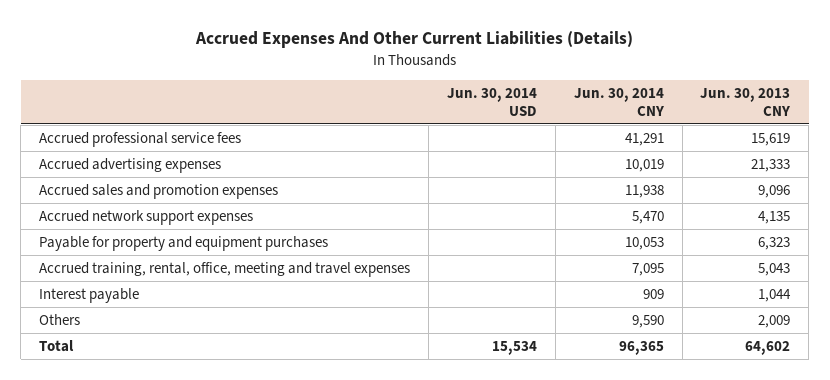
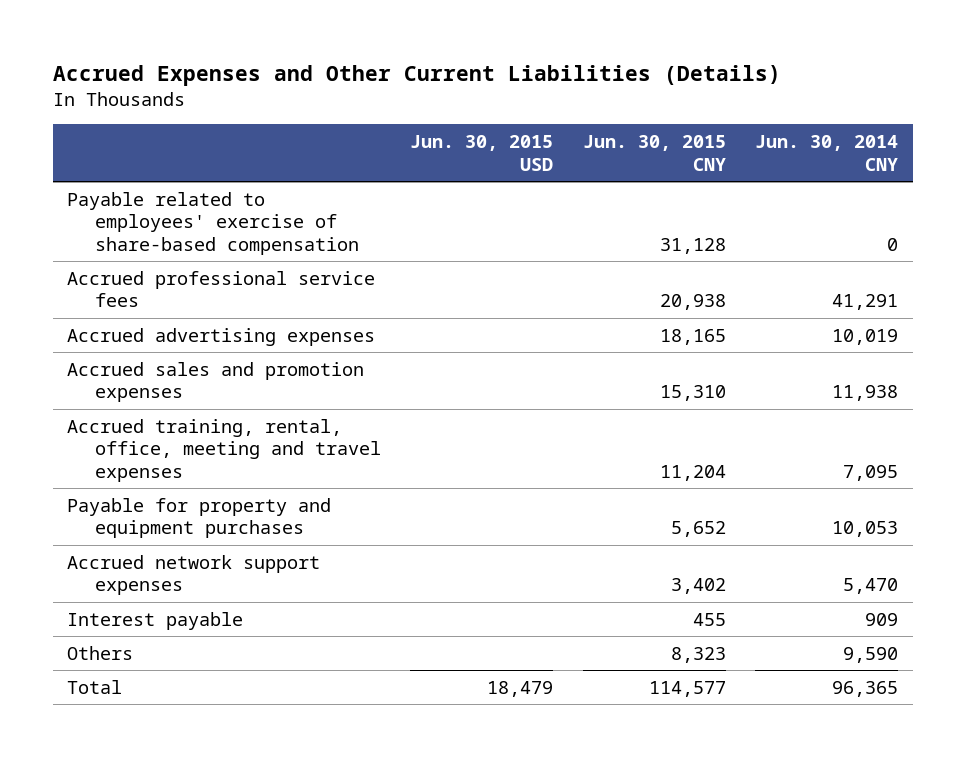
- Accrued Expenses And Other Current Liabilities (Details)
+ Accrued Expenses and Other Current Liabilities (Details)
- | Jun. 30, 2014 USD | Jun. 30, 2014 CNY | Jun. 30, 2013 CNY
+ | Jun. 30, 2015 USD | Jun. 30, 2015 CNY | Jun. 30, 2014 CNY
+ Payable related to employees' exercise of share-based compensation | | 31,128 | 0
moved down: Payable for property and equipment purchases | | 5,652 | 10,053
moved down: Accrued network support expenses | | 3,402 | 5,470

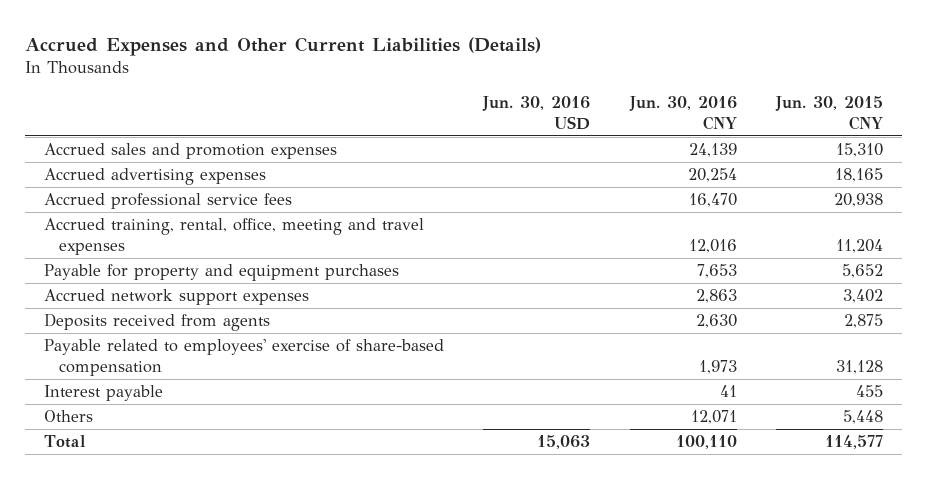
- | Jun. 30, 2015 USD | Jun. 30, 2015 CNY | Jun. 30, 2014 CNY
+ | Jun. 30, 2016 USD | Jun. 30, 2016 CNY | Jun. 30, 2015 CNY
moved down: Accrued advertising expenses | | 20,254 | 18,165
moved down: Accrued professional service fees | | 16,470 | 20,938
+ Deposits received from agents | | 2,630 | 2,875
moved down: Payable related to employees' exercise of share-based compensation | | 1,973 | 31,128
- Others | | 8,323 | 9,590
+ Others | | 12,071 | 5,448

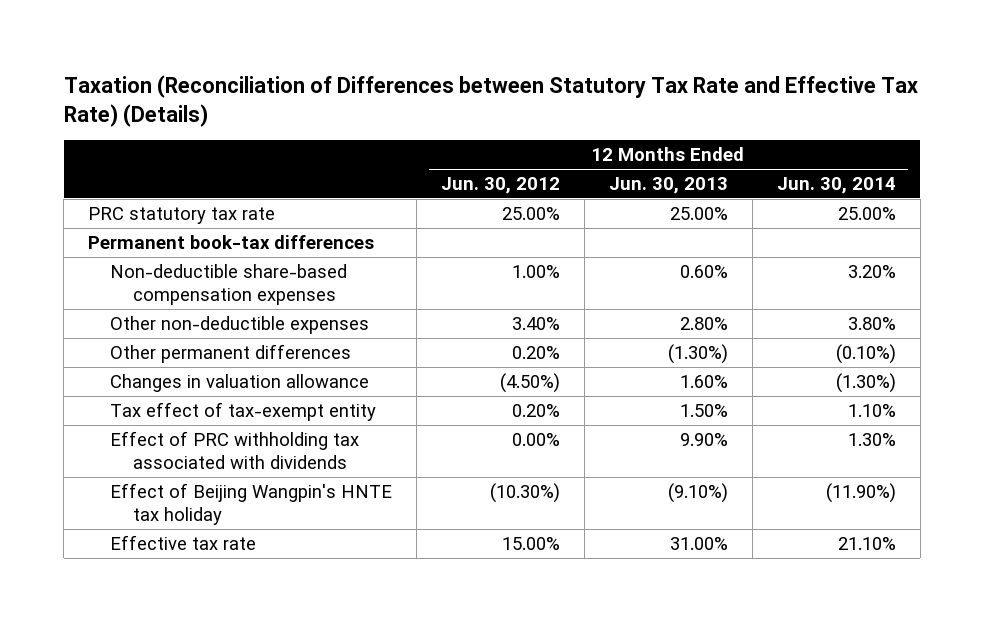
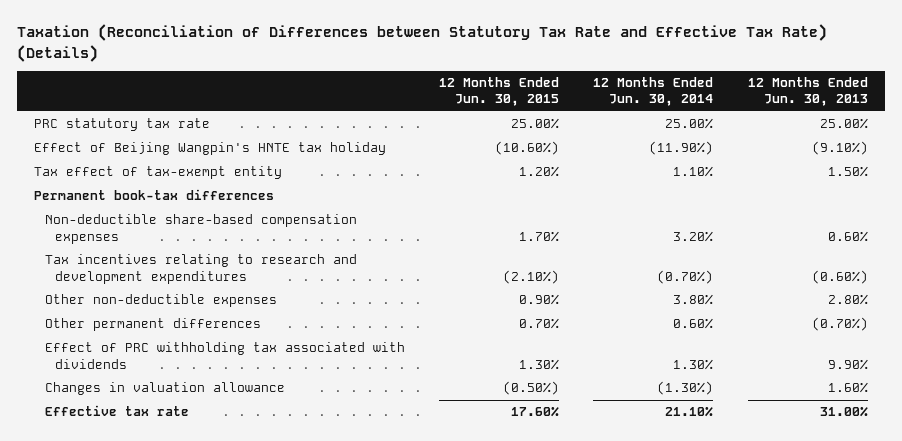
- | 12 Months Ended Jun. 30, 2012 | 12 Months Ended Jun. 30, 2013 | 12 Months Ended Jun. 30, 2014
+ | 12 Months Ended Jun. 30, 2015 | 12 Months Ended Jun. 30, 2014 | 12 Months Ended Jun. 30, 2013
moved up: Effect of Beijing Wangpin's HNTE tax holiday | (10.60%) | (11.90%) | (9.10%)
moved up: Tax effect of tax-exempt entity | 1.20% | 1.10% | 1.50%
+ Tax incentives relating to research and development expenditures | (2.10%) | (0.70%) | (0.60%)
- Other permanent differences | 0.20% | (1.30%) | (0.10%)
+ Other permanent differences | 0.70% | 0.60% | (0.70%)
moved down: Changes in valuation allowance | (0.50%) | (1.30%) | 1.60%

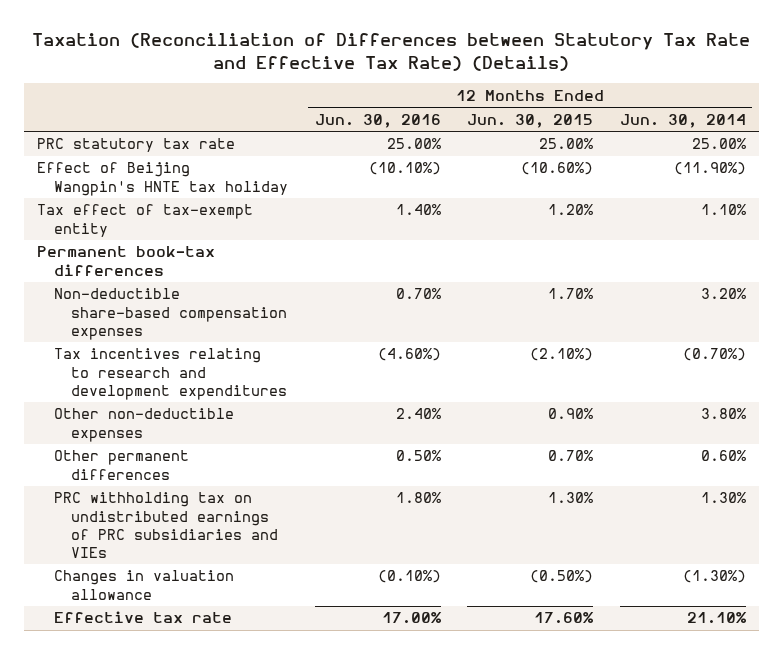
- | 12 Months Ended Jun. 30, 2015 | 12 Months Ended Jun. 30, 2014 | 12 Months Ended Jun. 30, 2013
+ | 12 Months Ended Jun. 30, 2016 | 12 Months Ended Jun. 30, 2015 | 12 Months Ended Jun. 30, 2014
- Effect of PRC withholding tax associated with dividends | 1.30% | 1.30% | 9.90%
+ PRC withholding tax on undistributed earnings of PRC subsidiaries and VIEs | 1.80% | 1.30% | 1.30%

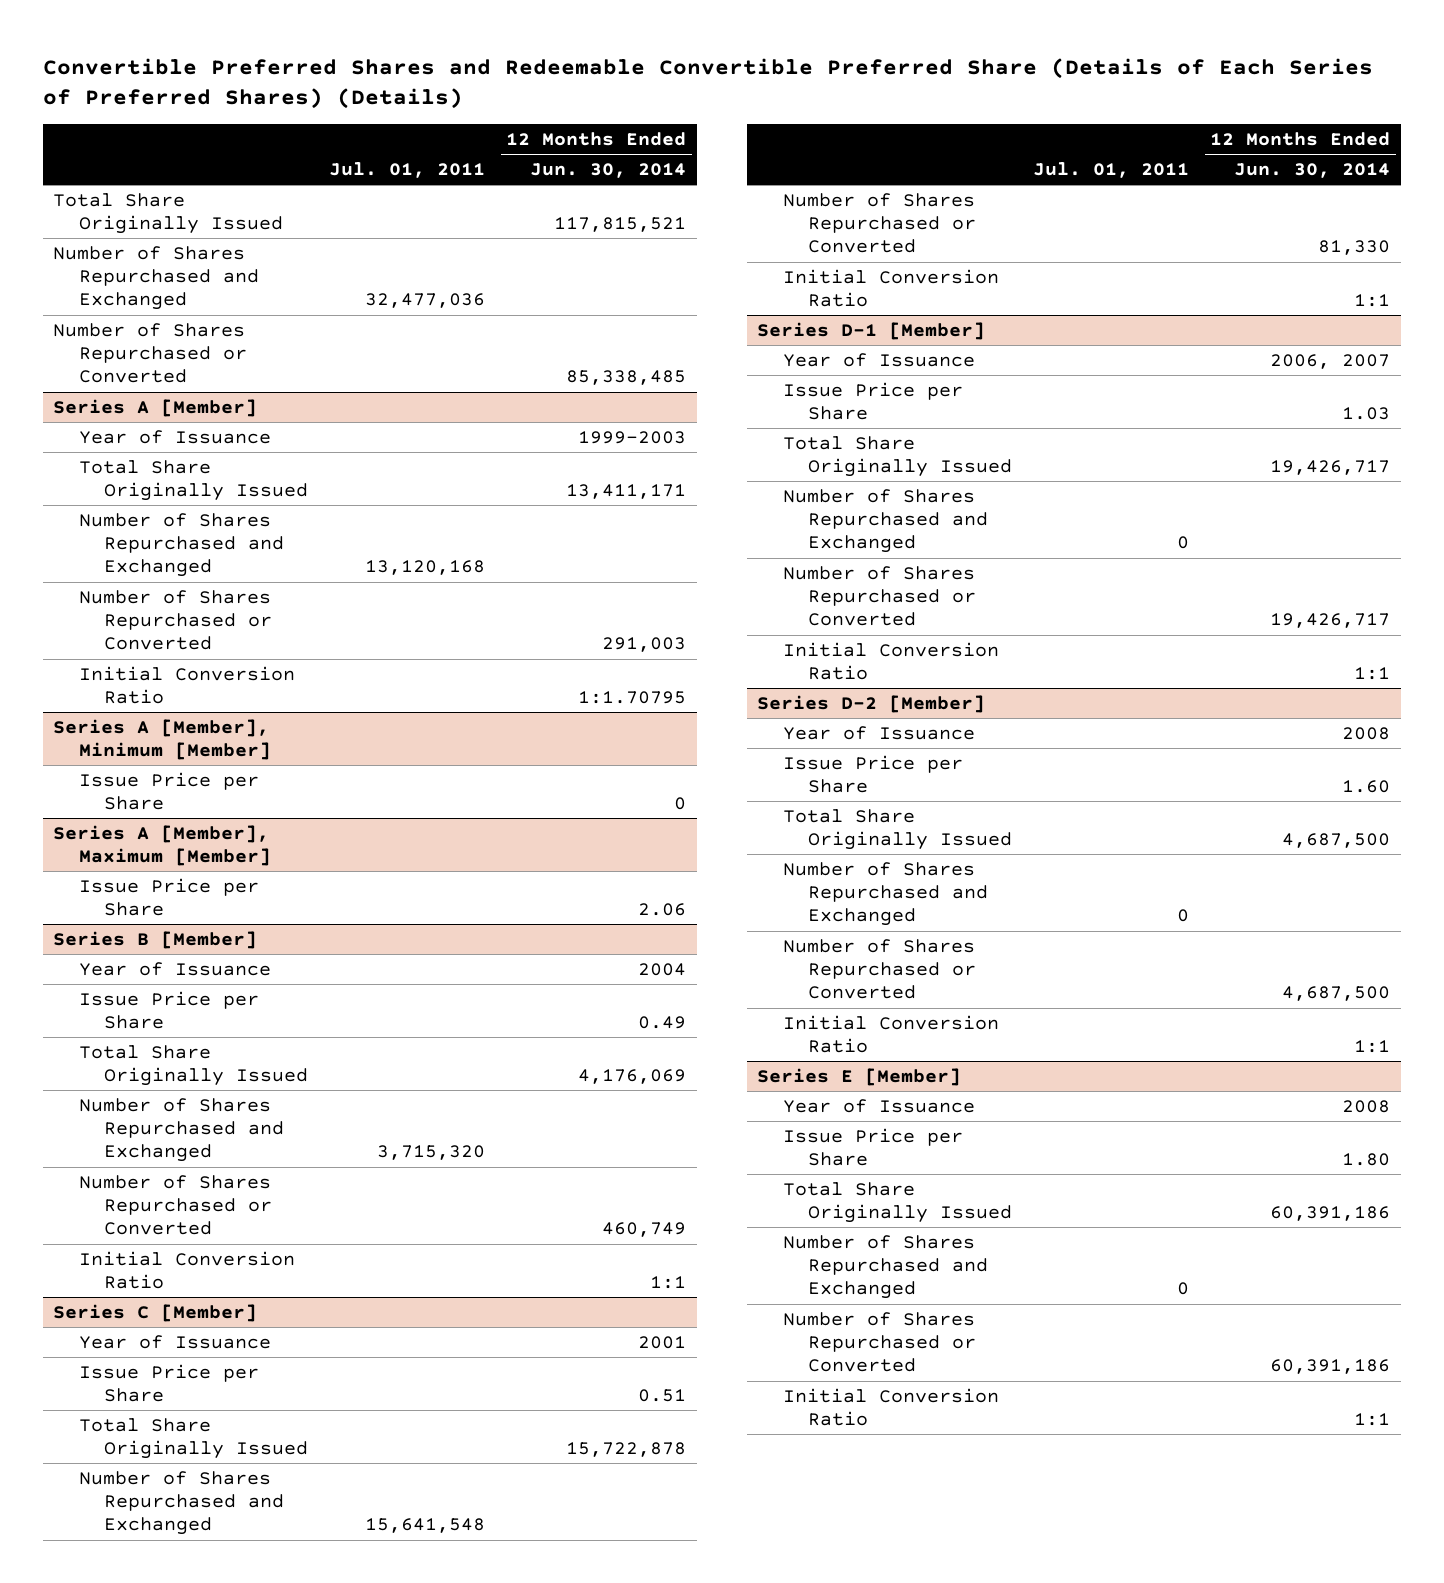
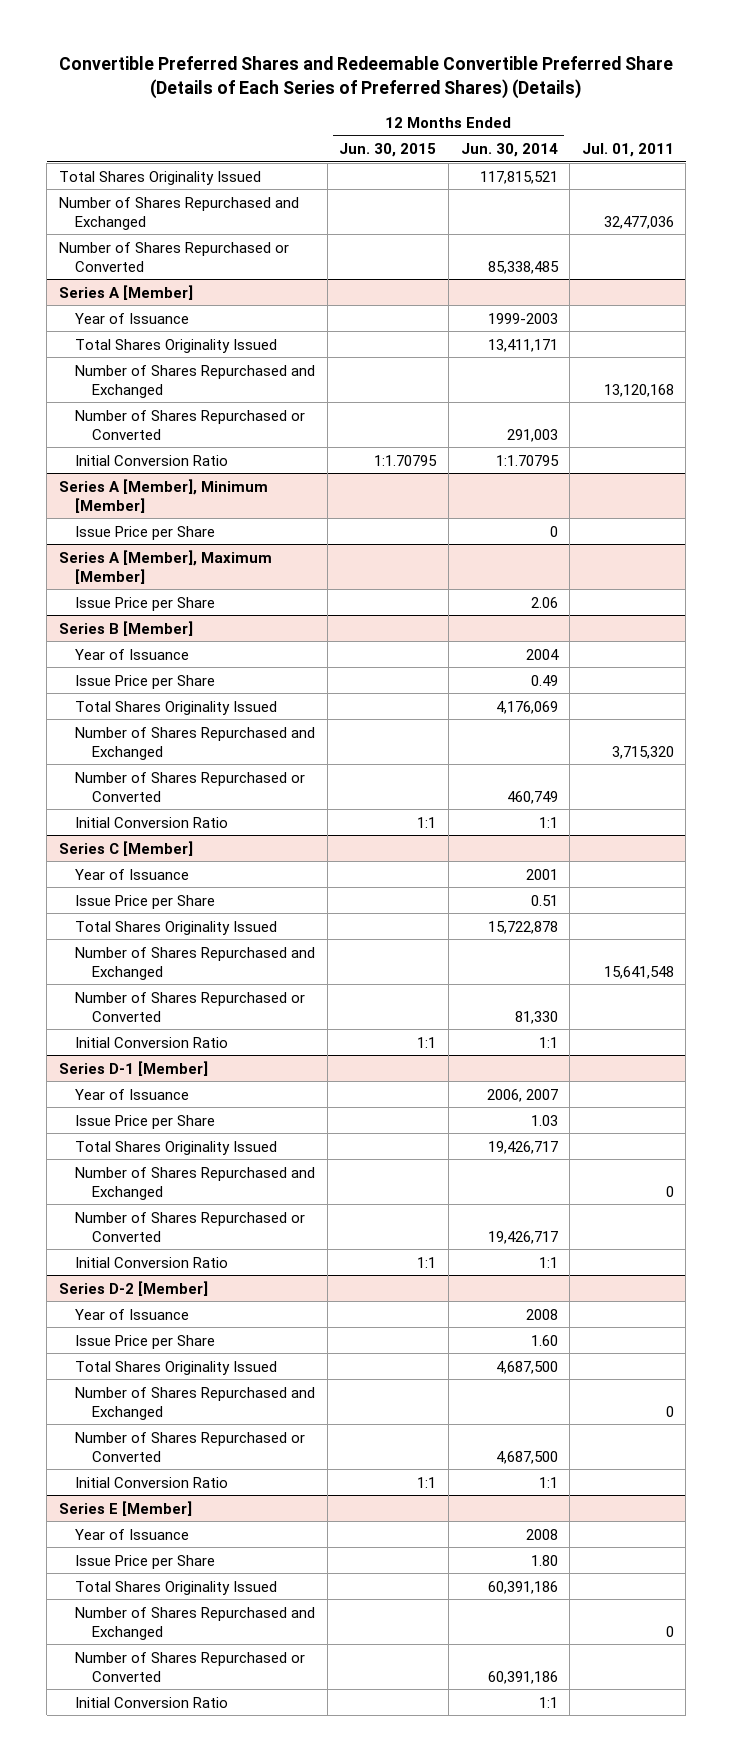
- | Jul. 01, 2011 | 12 Months Ended Jun. 30, 2014
+ | 12 Months Ended Jun. 30, 2015 | 12 Months Ended Jun. 30, 2014 | Jul. 01, 2011
- Total Share Originally Issued | | 117,815,521
+ Total Shares Originality Issued | | 117,815,521 |
@ Series A [Member]
- Total Share Originally Issued | | 13,411,171
+ Total Shares Originality Issued | | 13,411,171 |
@ Series B [Member]
- Total Share Originally Issued | | 4,176,069
+ Total Shares Originality Issued | | 4,176,069 |
@ Series C [Member]
- Total Share Originally Issued | | 15,722,878
+ Total Shares Originality Issued | | 15,722,878 |
@ Series D-1 [Member]
- Total Share Originally Issued | | 19,426,717
+ Total Shares Originality Issued | | 19,426,717 |
@ Series D-2 [Member]
- Total Share Originally Issued | | 4,687,500
+ Total Shares Originality Issued | | 4,687,500 |
@ Series E [Member]
- Total Share Originally Issued | | 60,391,186
+ Total Shares Originality Issued | | 60,391,186 |

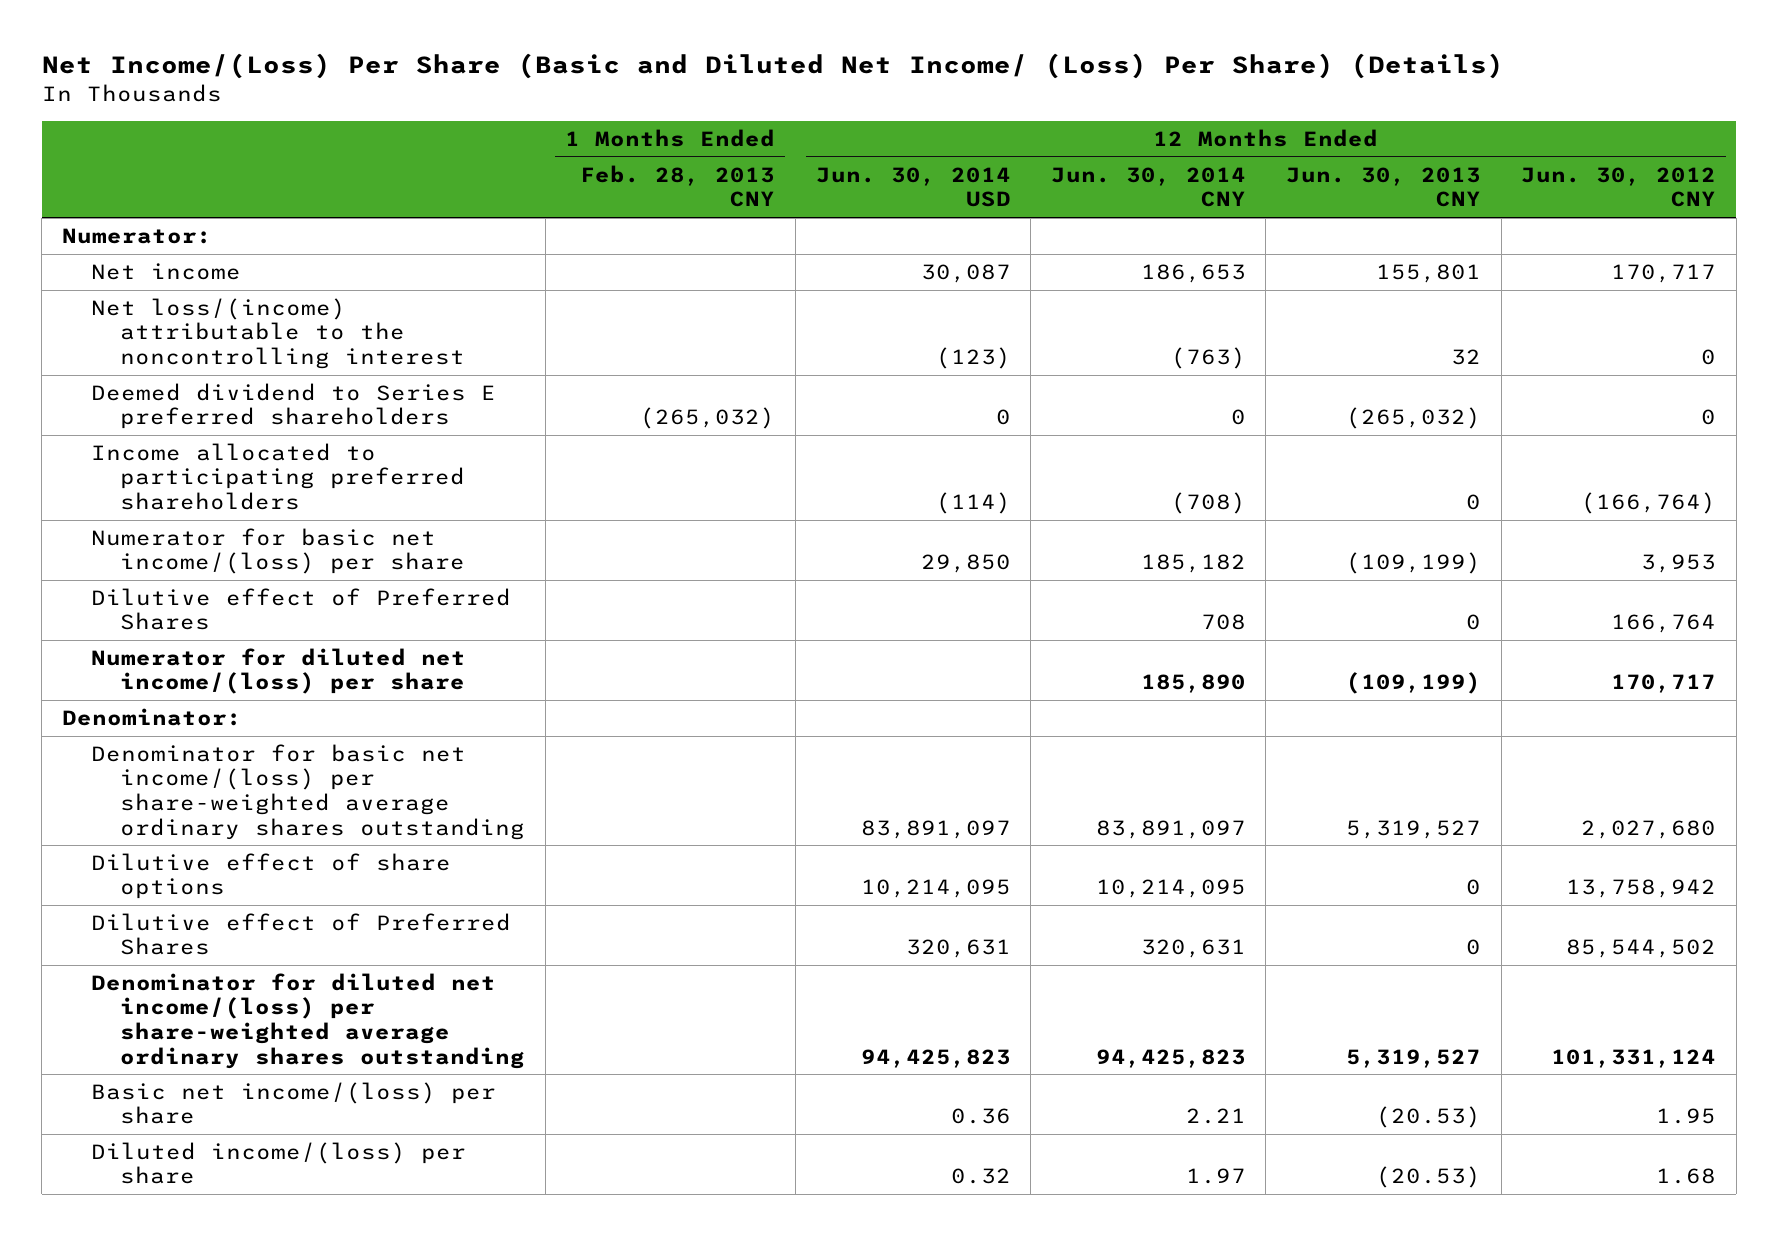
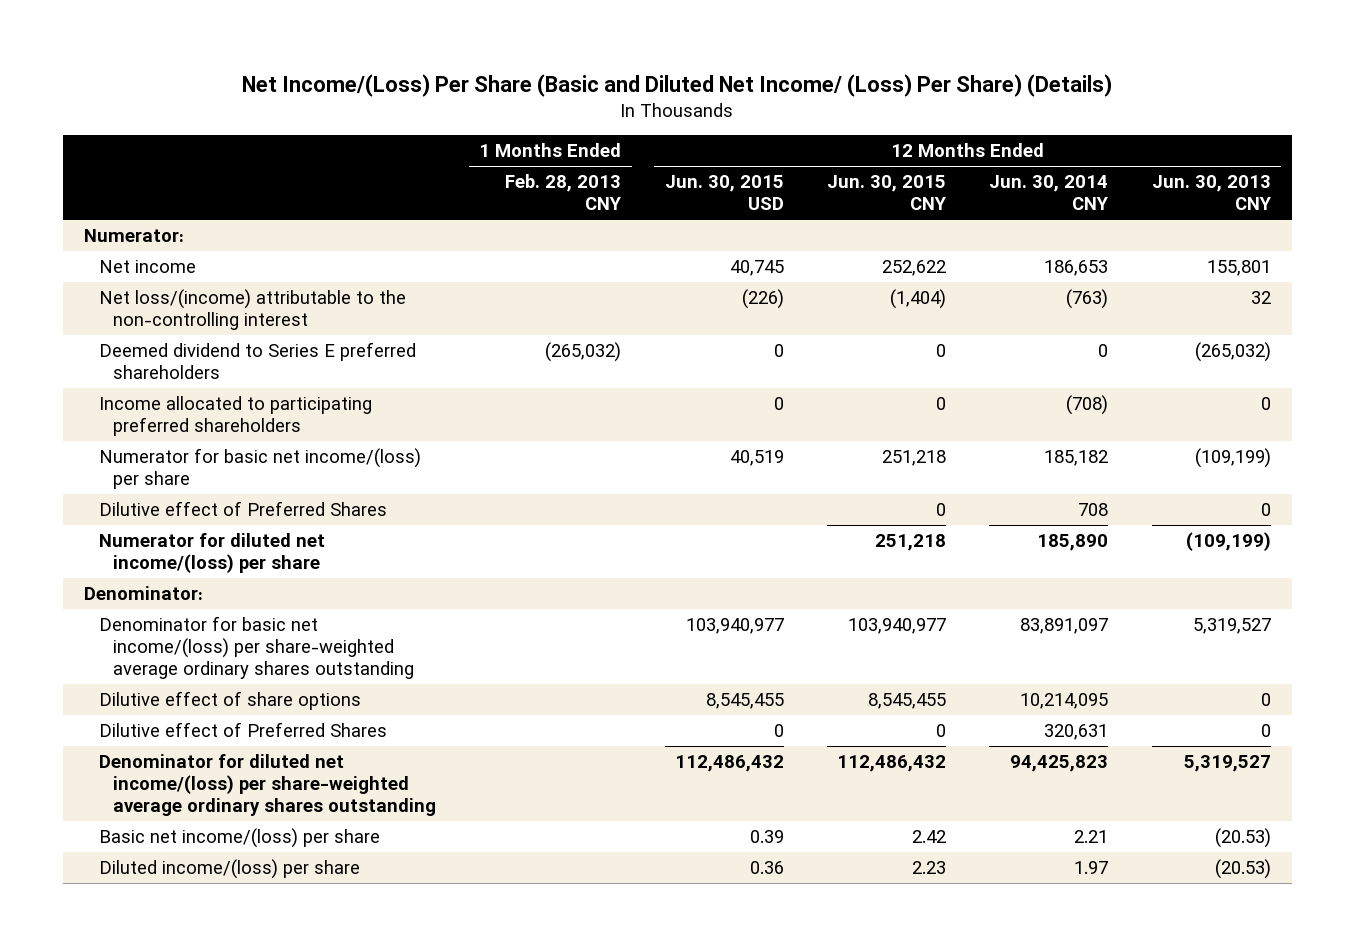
- | 1 Months Ended Feb. 28, 2013 CNY | 12 Months Ended Jun. 30, 2014 USD | 12 Months Ended Jun. 30, 2014 CNY | 12 Months Ended Jun. 30, 2013 CNY | 12 Months Ended Jun. 30, 2012 CNY
+ | 1 Months Ended Feb. 28, 2013 CNY | 12 Months Ended Jun. 30, 2015 USD | 12 Months Ended Jun. 30, 2015 CNY | 12 Months Ended Jun. 30, 2014 CNY | 12 Months Ended Jun. 30, 2013 CNY
- Net loss/(income) attributable to the noncontrolling interest | | (123) | (763) | 32 | 0
+ Net loss/(income) attributable to the non-controlling interest | | (226) | (1,404) | (763) | 32

